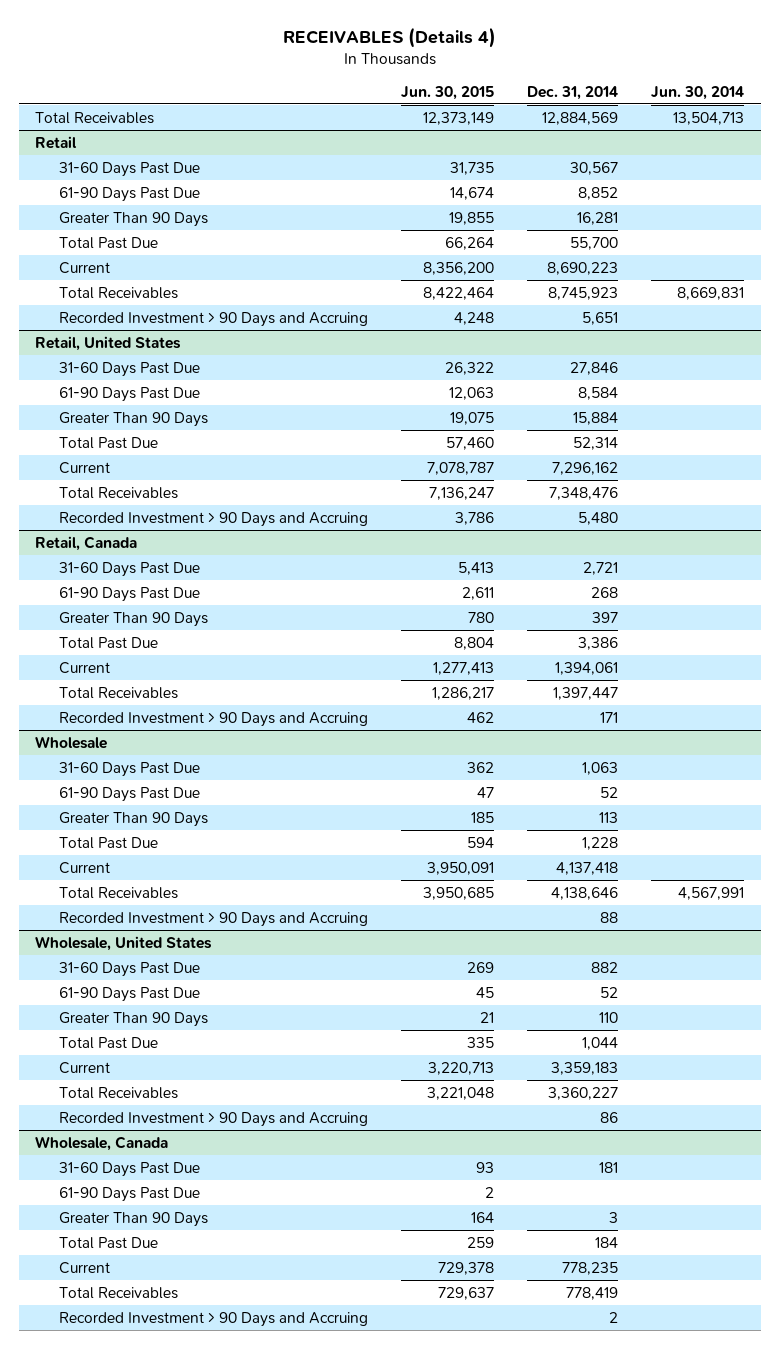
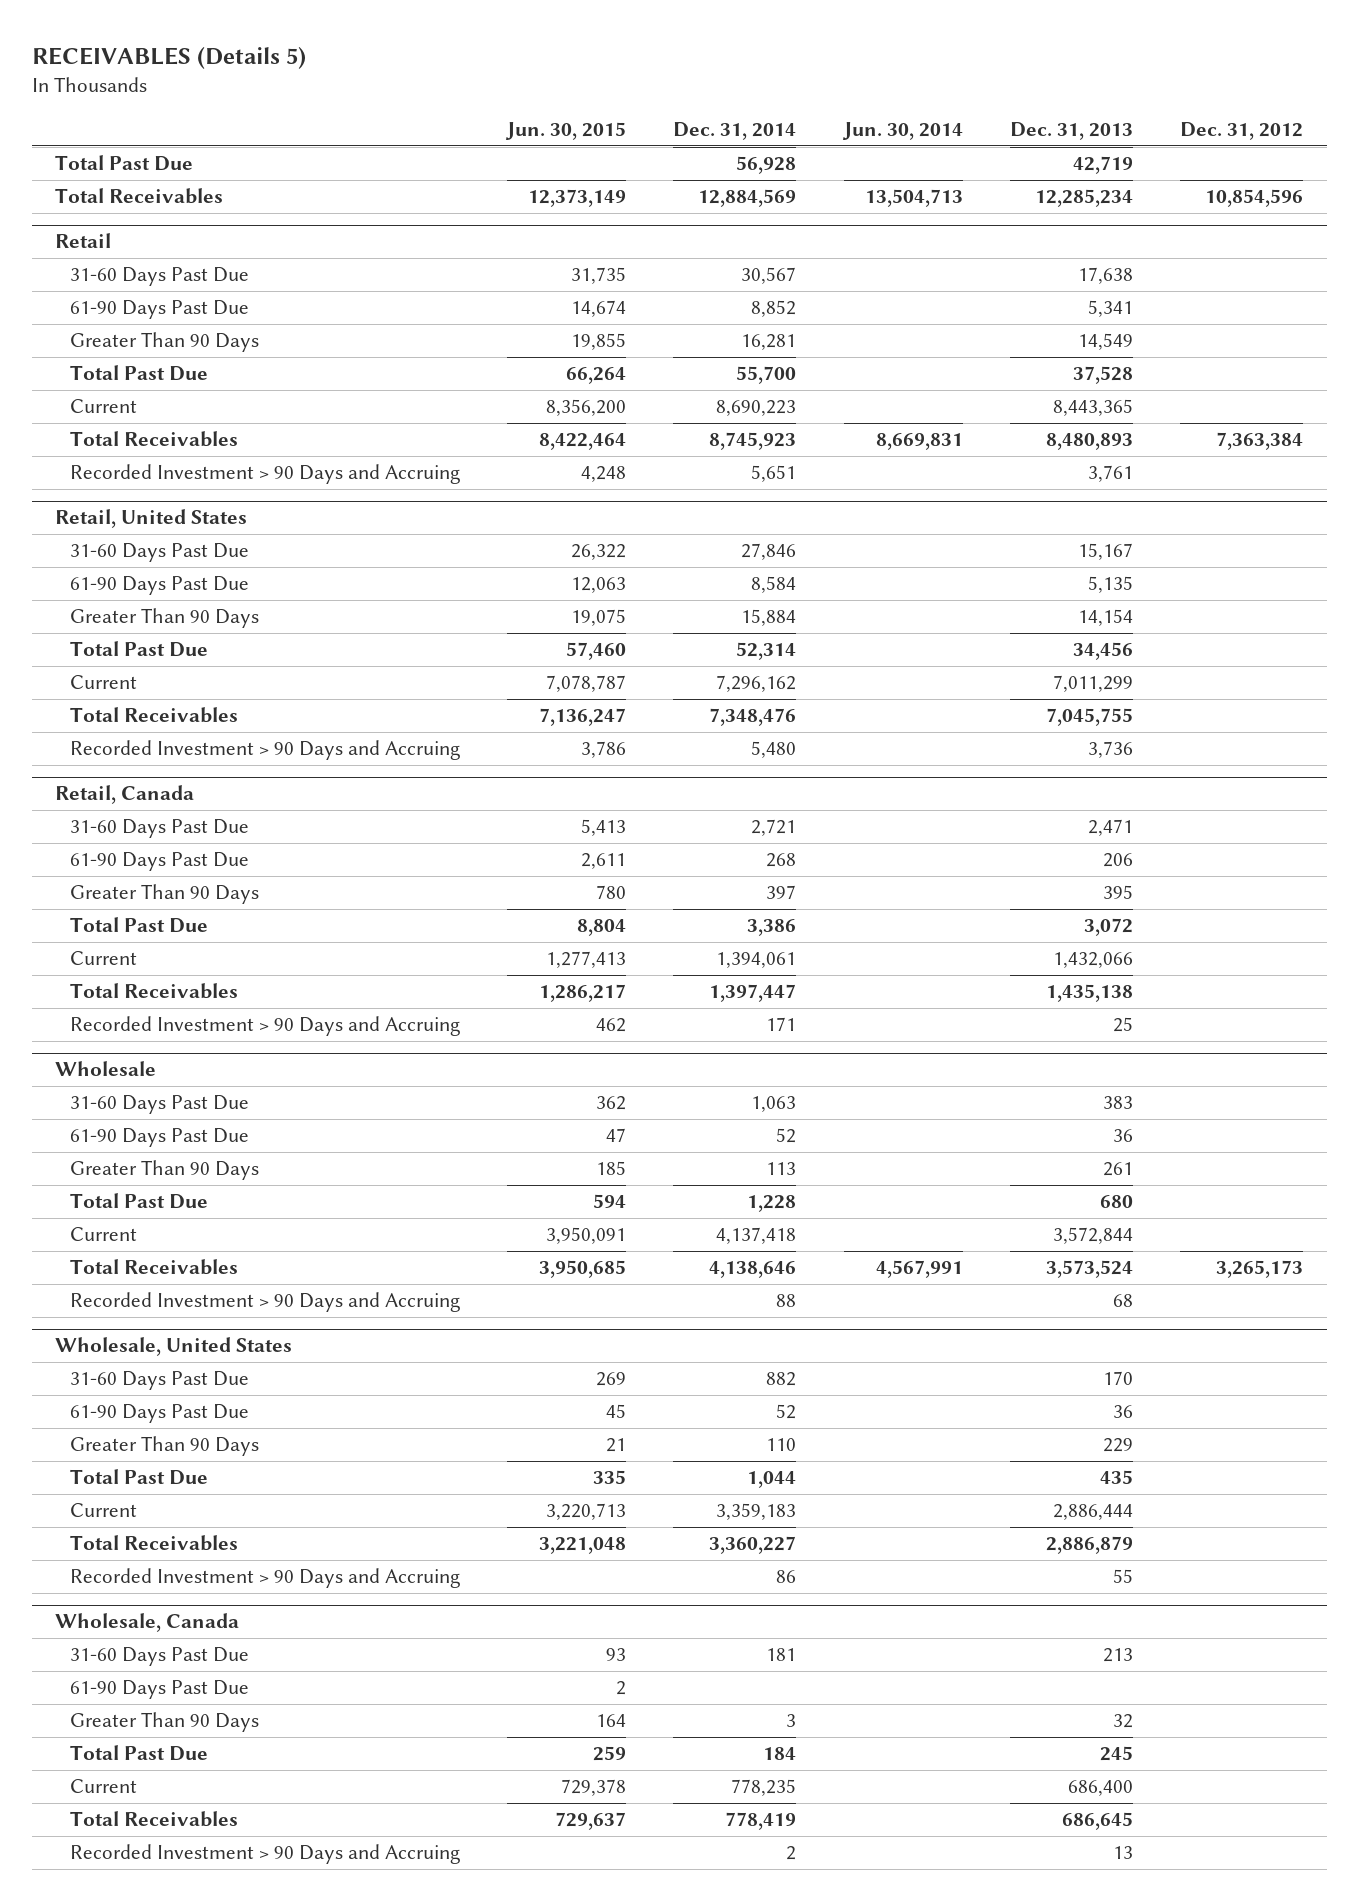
- RECEIVABLES (Details 4)
+ RECEIVABLES (Details 5)
- | Jun. 30, 2015 | Dec. 31, 2014 | Jun. 30, 2014
+ | Jun. 30, 2015 | Dec. 31, 2014 | Jun. 30, 2014 | Dec. 31, 2013 | Dec. 31, 2012
+ Total Past Due | | 56,928 | | 42,719 |

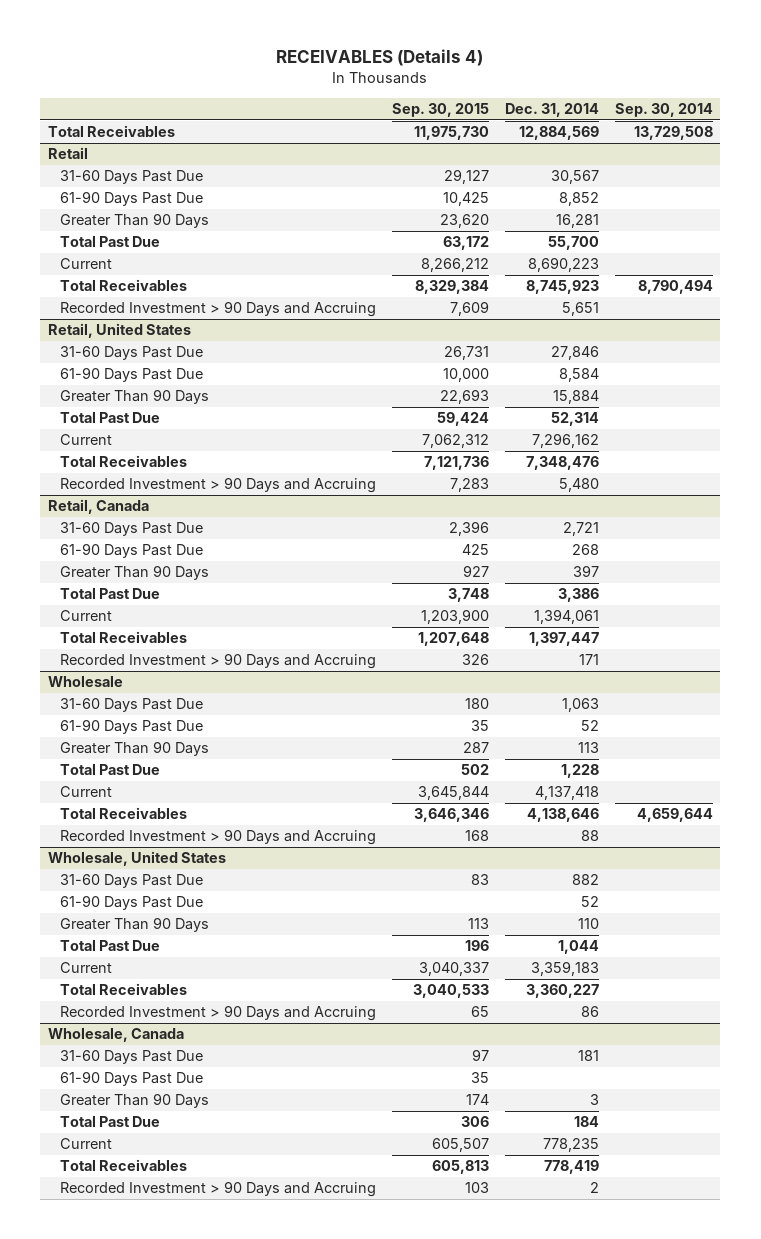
- RECEIVABLES (Details 5)
+ RECEIVABLES (Details 4)
- | Jun. 30, 2015 | Dec. 31, 2014 | Jun. 30, 2014 | Dec. 31, 2013 | Dec. 31, 2012
+ | Sep. 30, 2015 | Dec. 31, 2014 | Sep. 30, 2014
- Total Past Due | | 56,928 | | 42,719 |

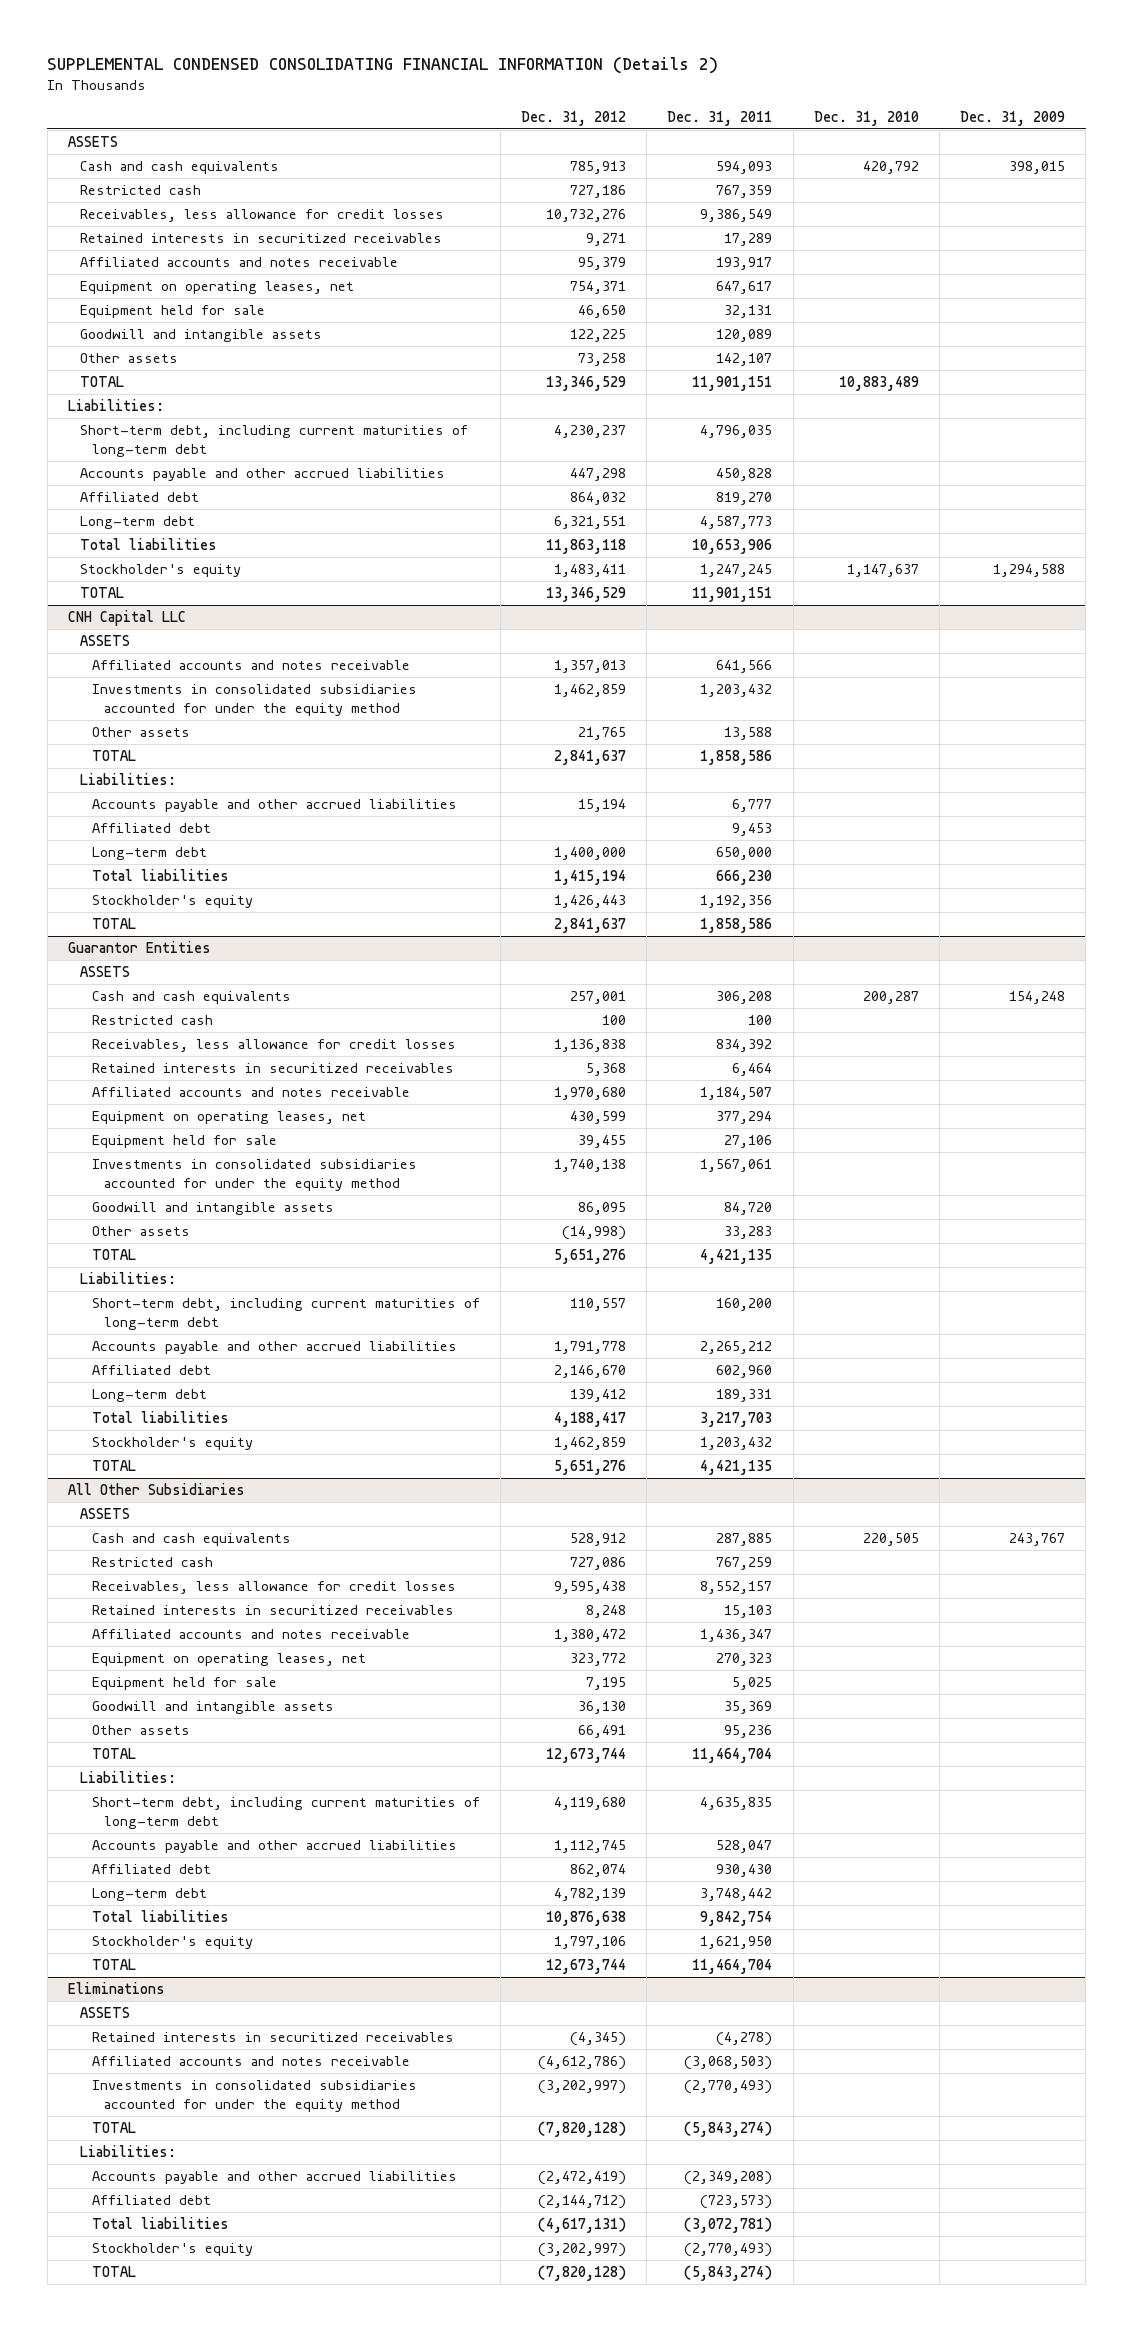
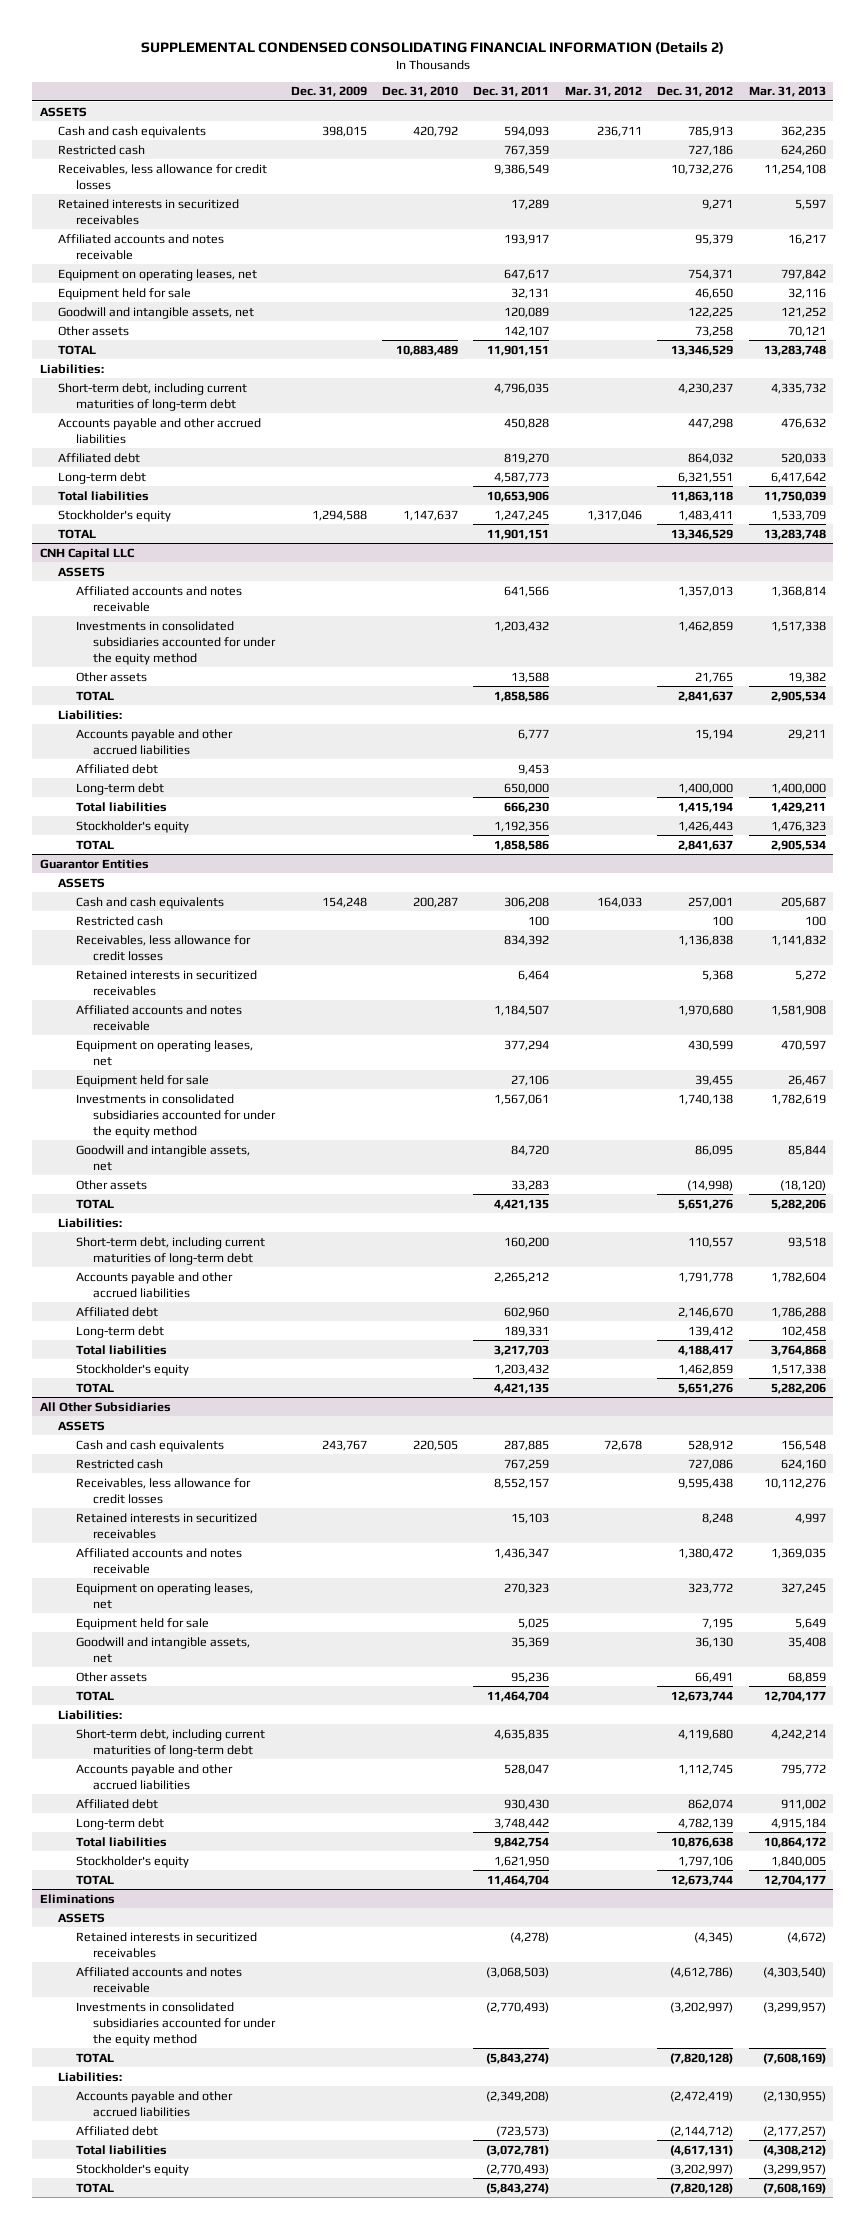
- | Dec. 31, 2012 | Dec. 31, 2011 | Dec. 31, 2010 | Dec. 31, 2009
+ | Dec. 31, 2009 | Dec. 31, 2010 | Dec. 31, 2011 | Mar. 31, 2012 | Dec. 31, 2012 | Mar. 31, 2013
- Goodwill and intangible assets | 122,225 | 120,089 | |
+ Goodwill and intangible assets, net | | | 120,089 | | 122,225 | 121,252
@ Guarantor Entities
- Goodwill and intangible assets | 86,095 | 84,720 | |
+ Goodwill and intangible assets, net | | | 84,720 | | 86,095 | 85,844
@ All Other Subsidiaries
- Goodwill and intangible assets | 36,130 | 35,369 | |
+ Goodwill and intangible assets, net | | | 35,369 | | 36,130 | 35,408

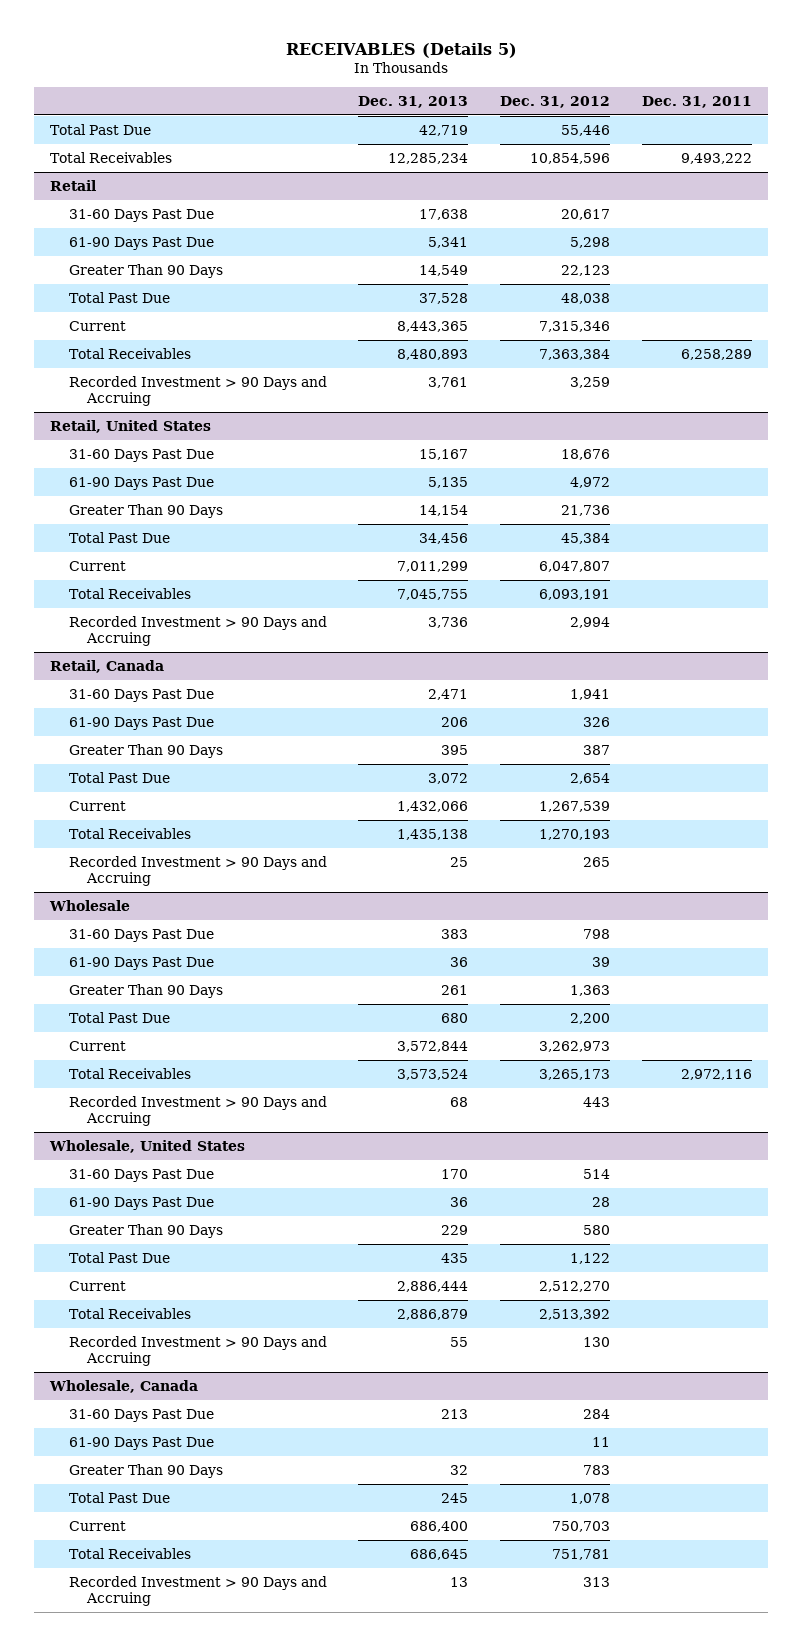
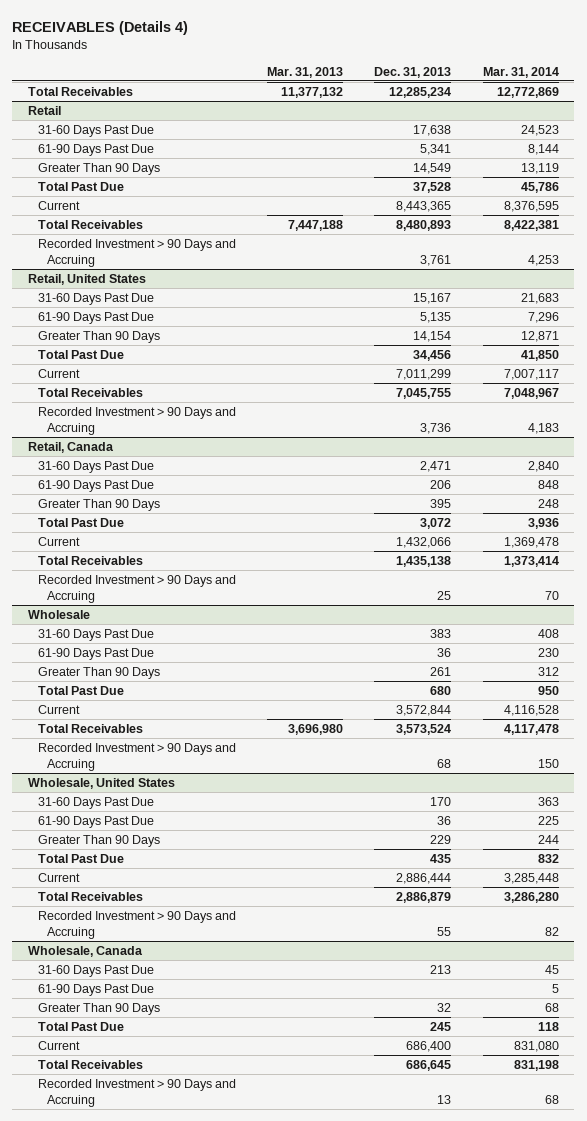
- RECEIVABLES (Details 5)
+ RECEIVABLES (Details 4)
- | Dec. 31, 2013 | Dec. 31, 2012 | Dec. 31, 2011
+ | Mar. 31, 2013 | Dec. 31, 2013 | Mar. 31, 2014
- Total Past Due | 42,719 | 55,446 |

